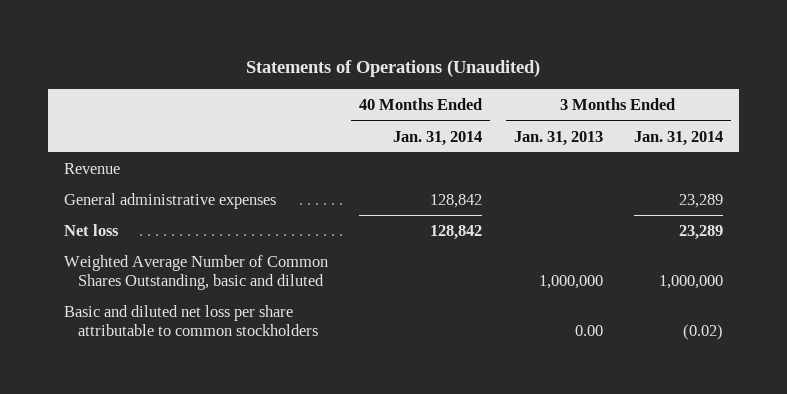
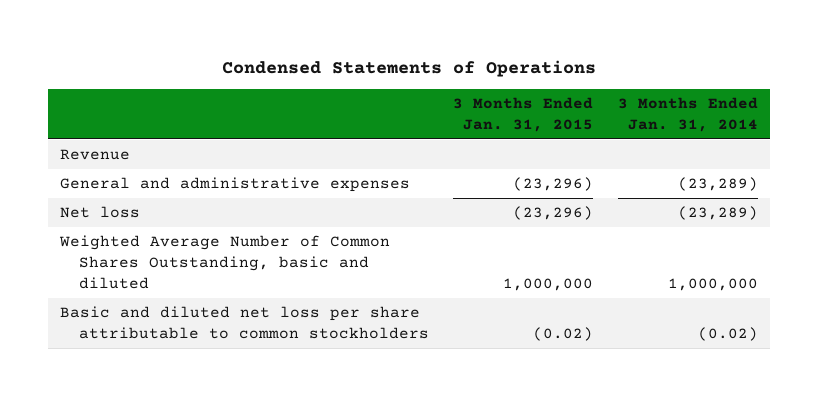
- Statements of Operations (Unaudited)
+ Condensed Statements of Operations
- | 40 Months Ended Jan. 31, 2014 | 3 Months Ended Jan. 31, 2013 | 3 Months Ended Jan. 31, 2014
+ | 3 Months Ended Jan. 31, 2015 | 3 Months Ended Jan. 31, 2014
- General administrative expenses | 128,842 | | 23,289
- Net loss | 128,842 | | 23,289
+ General and administrative expenses | (23,296) | (23,289)
+ Net loss | (23,296) | (23,289)

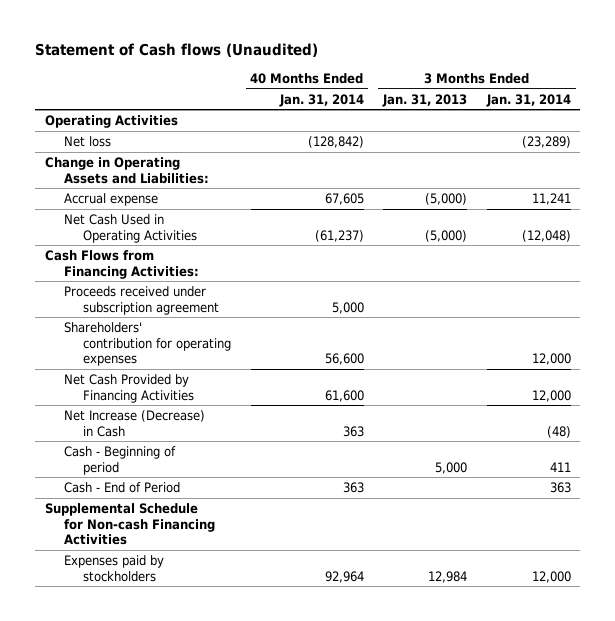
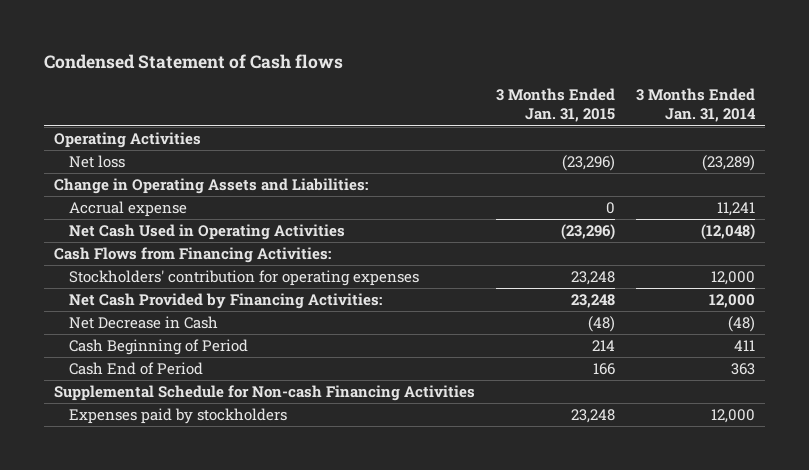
- Statement of Cash flows (Unaudited)
+ Condensed Statement of Cash flows
- | 40 Months Ended Jan. 31, 2014 | 3 Months Ended Jan. 31, 2013 | 3 Months Ended Jan. 31, 2014
+ | 3 Months Ended Jan. 31, 2015 | 3 Months Ended Jan. 31, 2014
- Proceeds received under subscription agreement | 5,000 | |
- Shareholders' contribution for operating expenses | 56,600 | | 12,000
- Net Cash Provided by Financing Activities | 61,600 | | 12,000
- Net Increase (Decrease) in Cash | 363 | | (48)
- Cash - Beginning of period | | 5,000 | 411
- Cash - End of Period | 363 | | 363
+ Stockholders' contribution for operating expenses | 23,248 | 12,000
+ Net Cash Provided by Financing Activities: | 23,248 | 12,000
+ Net Decrease in Cash | (48) | (48)
+ Cash Beginning of Period | 214 | 411
+ Cash End of Period | 166 | 363

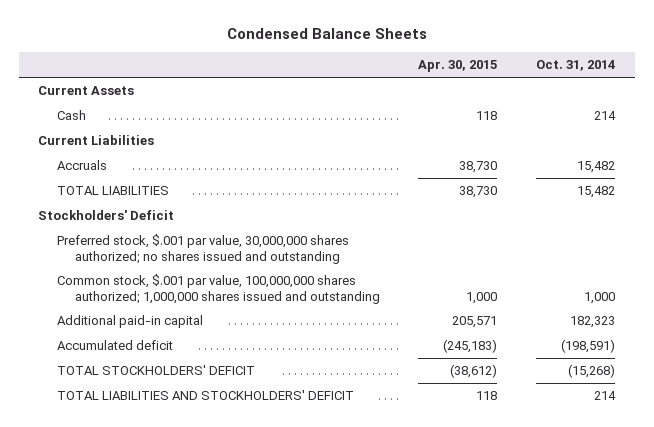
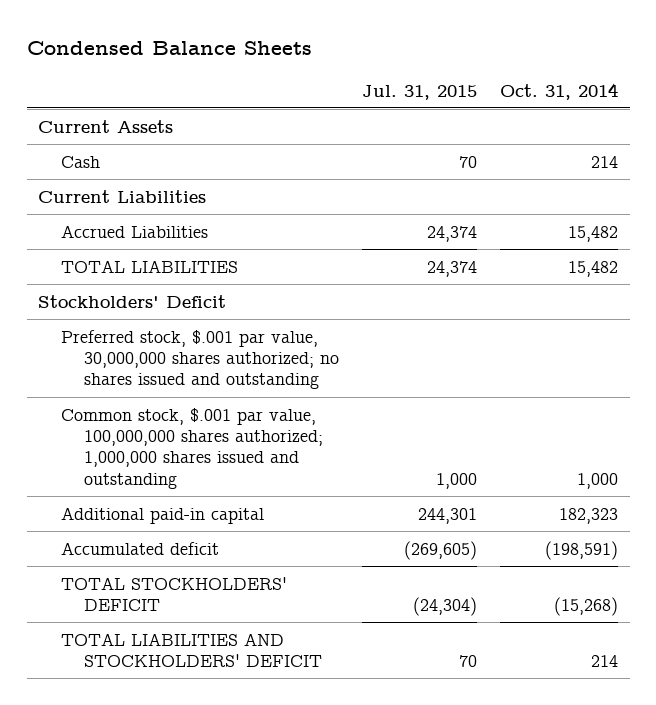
- | Apr. 30, 2015 | Oct. 31, 2014
+ | Jul. 31, 2015 | Oct. 31, 2014
- Accruals | 38,730 | 15,482
+ Accrued Liabilities | 24,374 | 15,482

